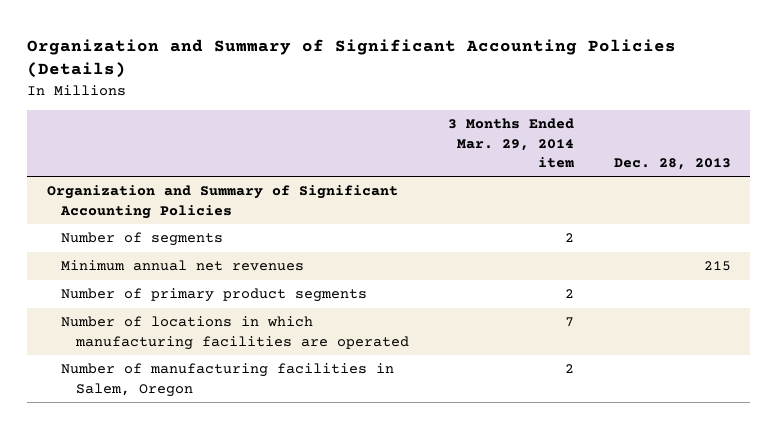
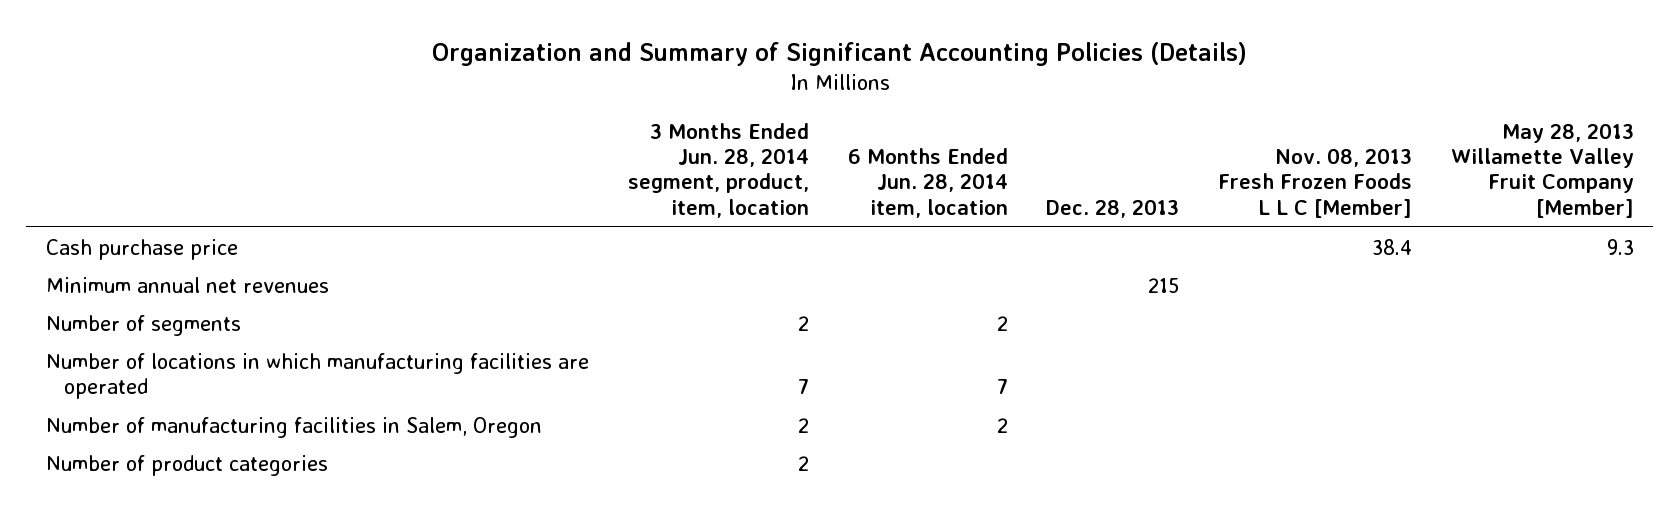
- | 3 Months Ended Mar. 29, 2014 item | Dec. 28, 2013
+ | 3 Months Ended Jun. 28, 2014 segment, product, item, location | 6 Months Ended Jun. 28, 2014 item, location | Dec. 28, 2013 | Nov. 08, 2013 Fresh Frozen Foods L L C [Member] | May 28, 2013 Willamette Valley Fruit Company [Member]
- Organization and Summary of Significant Accounting Policies
+ Cash purchase price | | | | 38.4 | 9.3
- Number of primary product segments | 2 |
moved down: Number of segments | 2 | 2 | | |
+ Number of product categories | 2 | | | |

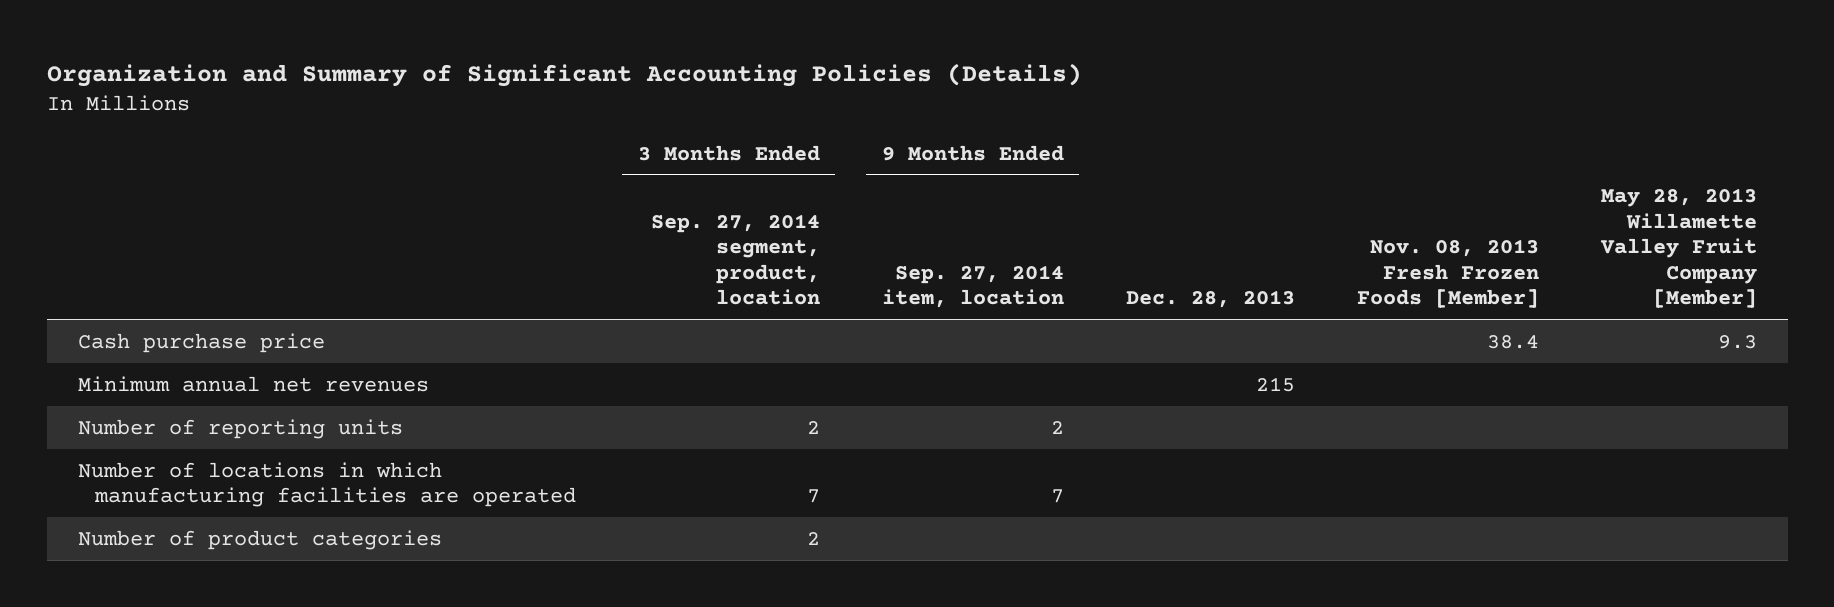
- | 3 Months Ended Jun. 28, 2014 segment, product, item, location | 6 Months Ended Jun. 28, 2014 item, location | Dec. 28, 2013 | Nov. 08, 2013 Fresh Frozen Foods L L C [Member] | May 28, 2013 Willamette Valley Fruit Company [Member]
+ | 3 Months Ended Sep. 27, 2014 segment, product, location | 9 Months Ended Sep. 27, 2014 item, location | Dec. 28, 2013 | Nov. 08, 2013 Fresh Frozen Foods [Member] | May 28, 2013 Willamette Valley Fruit Company [Member]
- Number of segments | 2 | 2 | | |
+ Number of reporting units | 2 | 2 | | |
- Number of manufacturing facilities in Salem, Oregon | 2 | 2 | | |

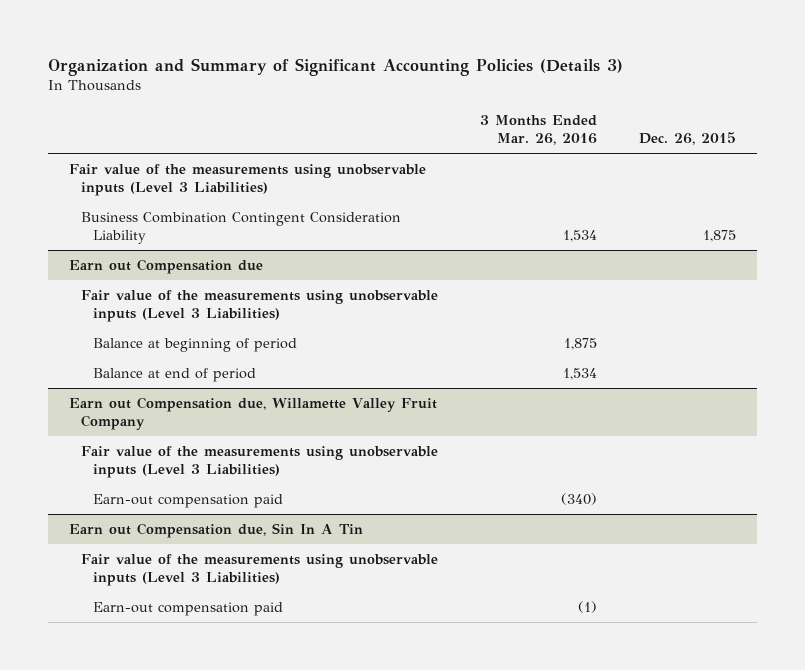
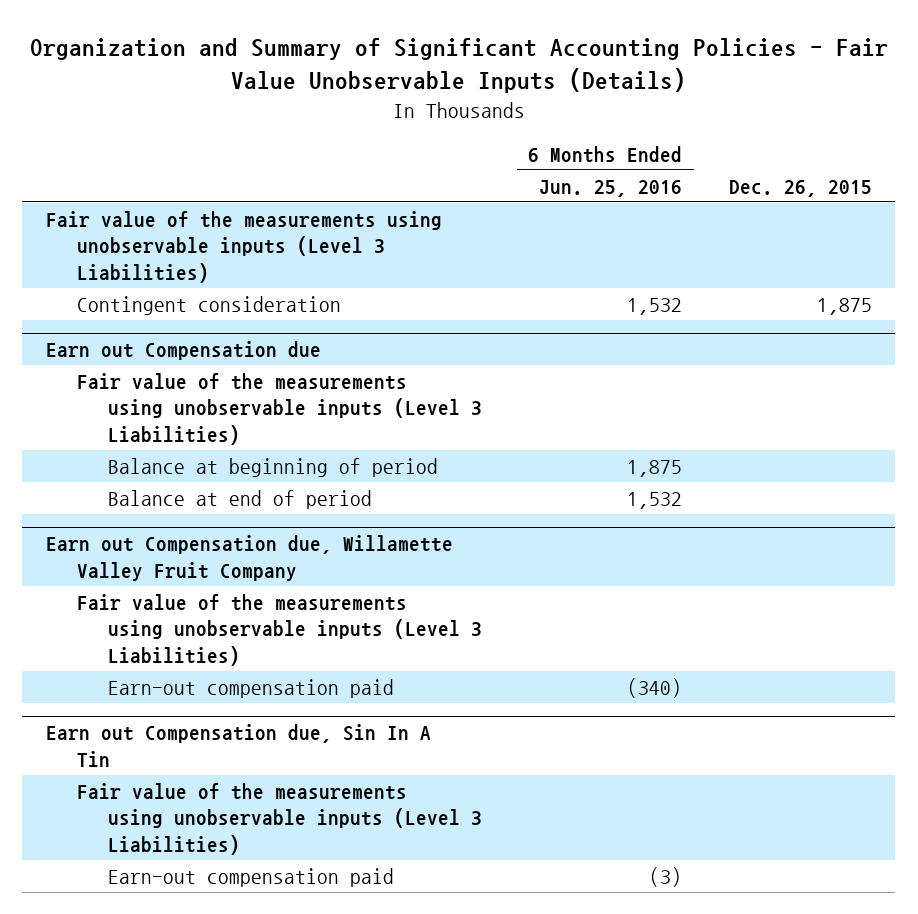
- Organization and Summary of Significant Accounting Policies (Details 3)
+ Organization and Summary of Significant Accounting Policies - Fair Value Unobservable Inputs (Details)
- | 3 Months Ended Mar. 26, 2016 | Dec. 26, 2015
+ | 6 Months Ended Jun. 25, 2016 | Dec. 26, 2015
- Business Combination Contingent Consideration Liability | 1,534 | 1,875
+ Contingent consideration | 1,532 | 1,875

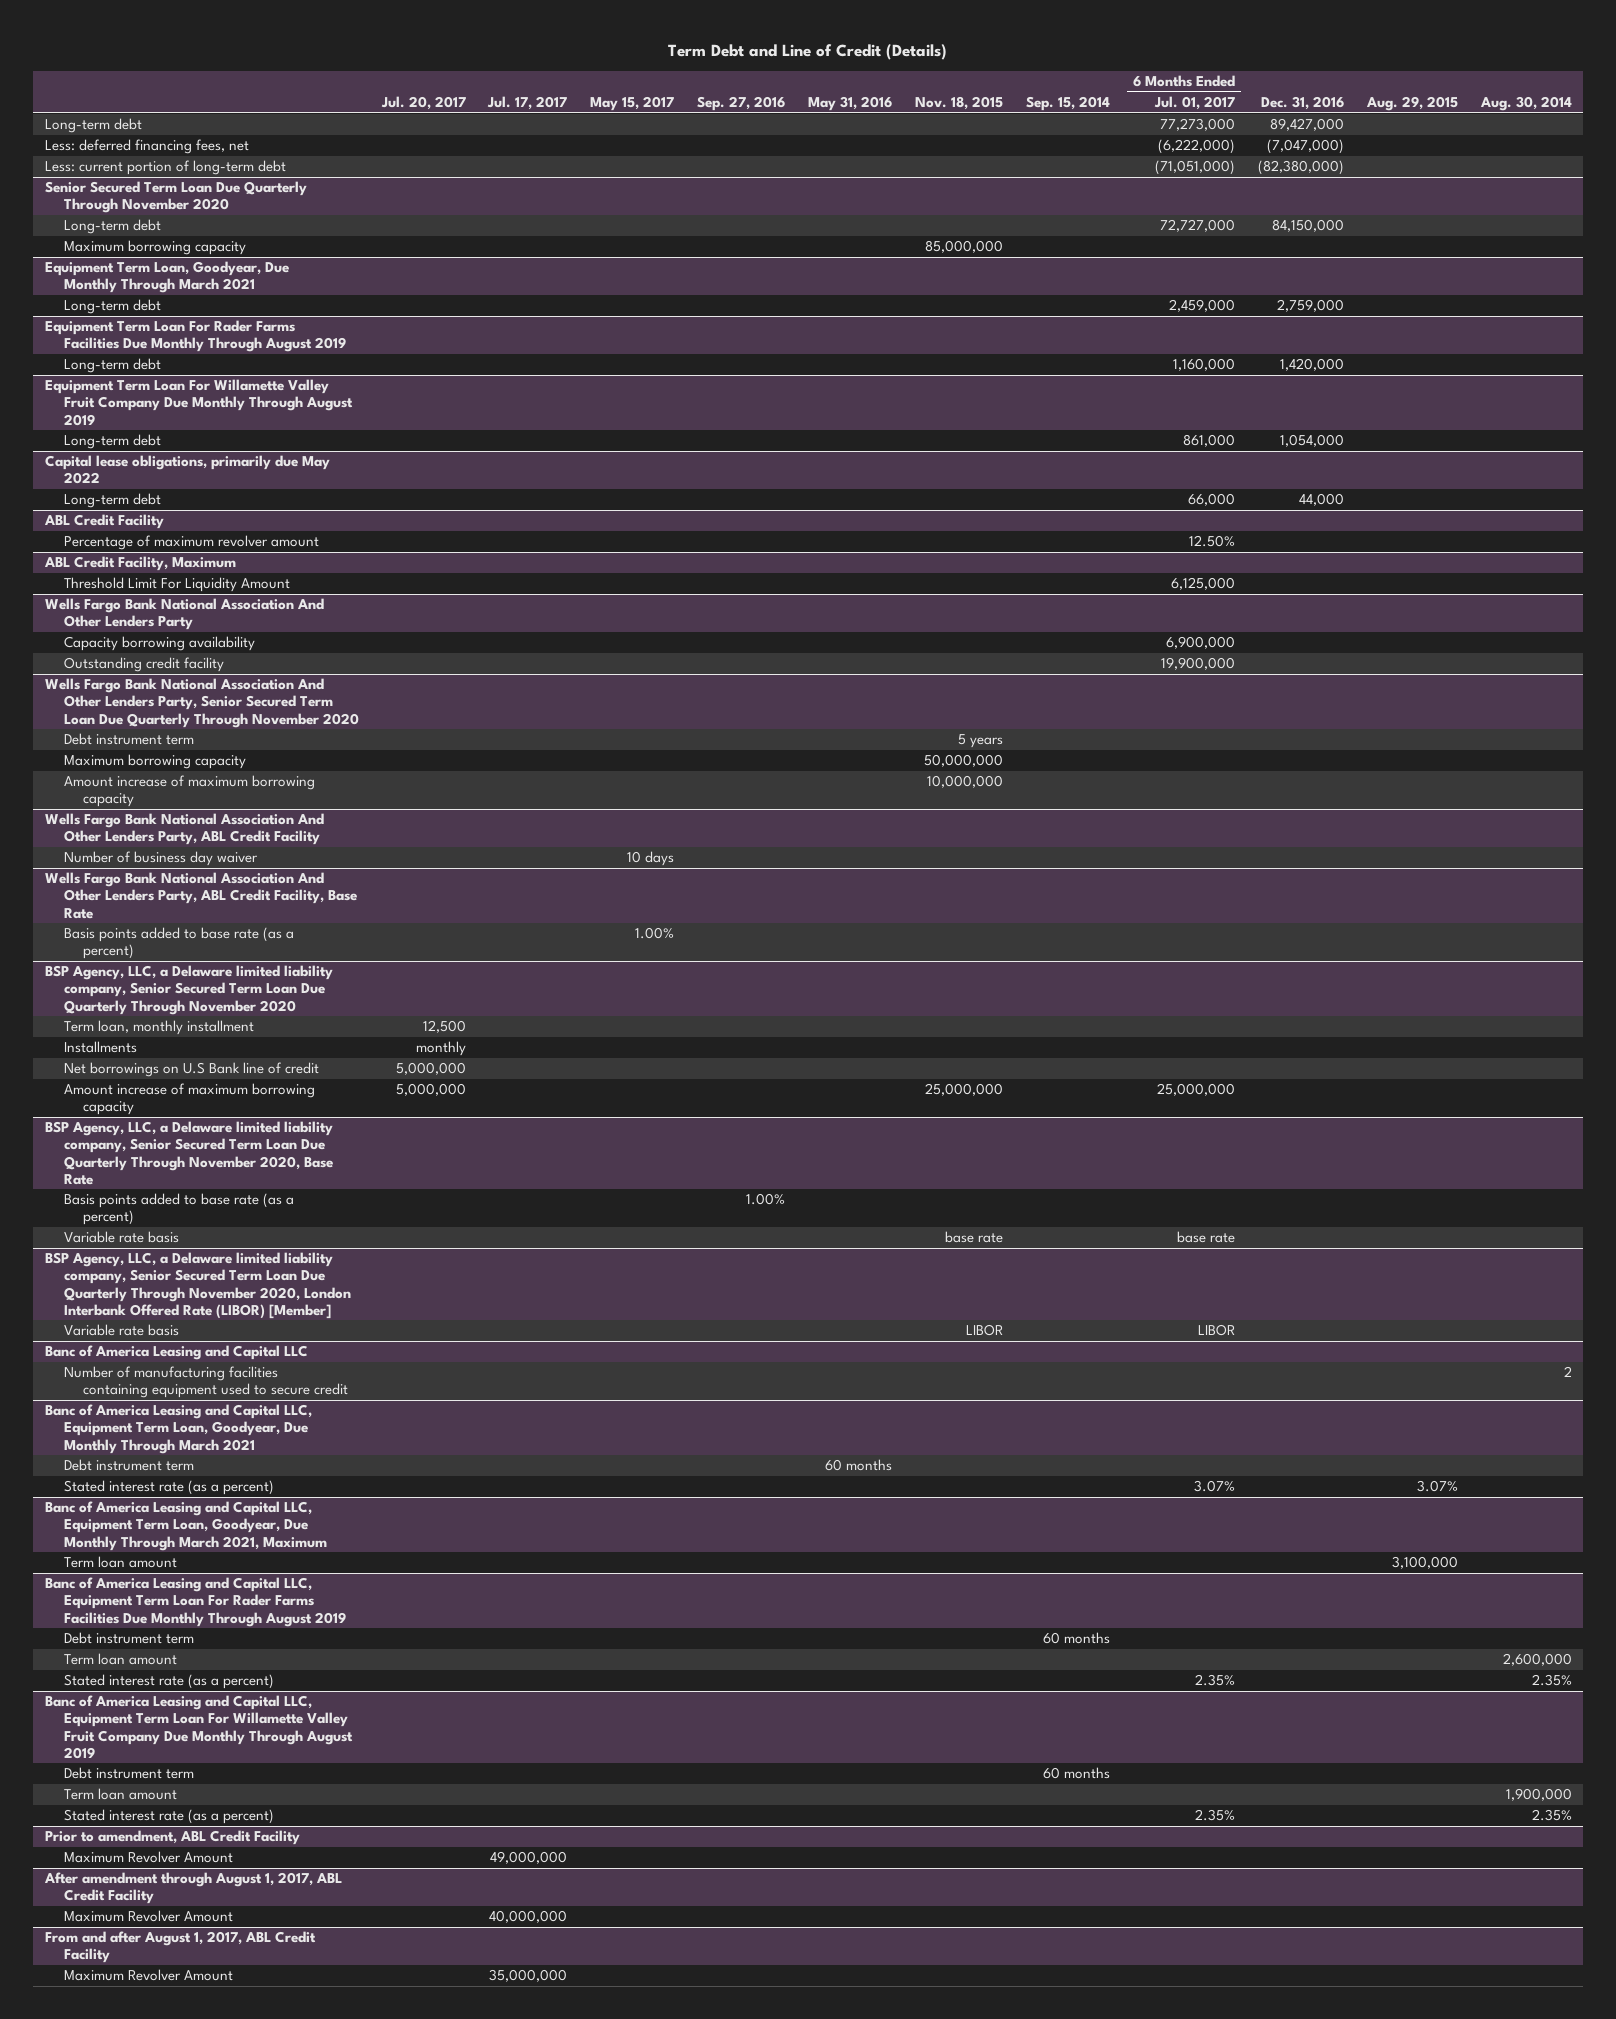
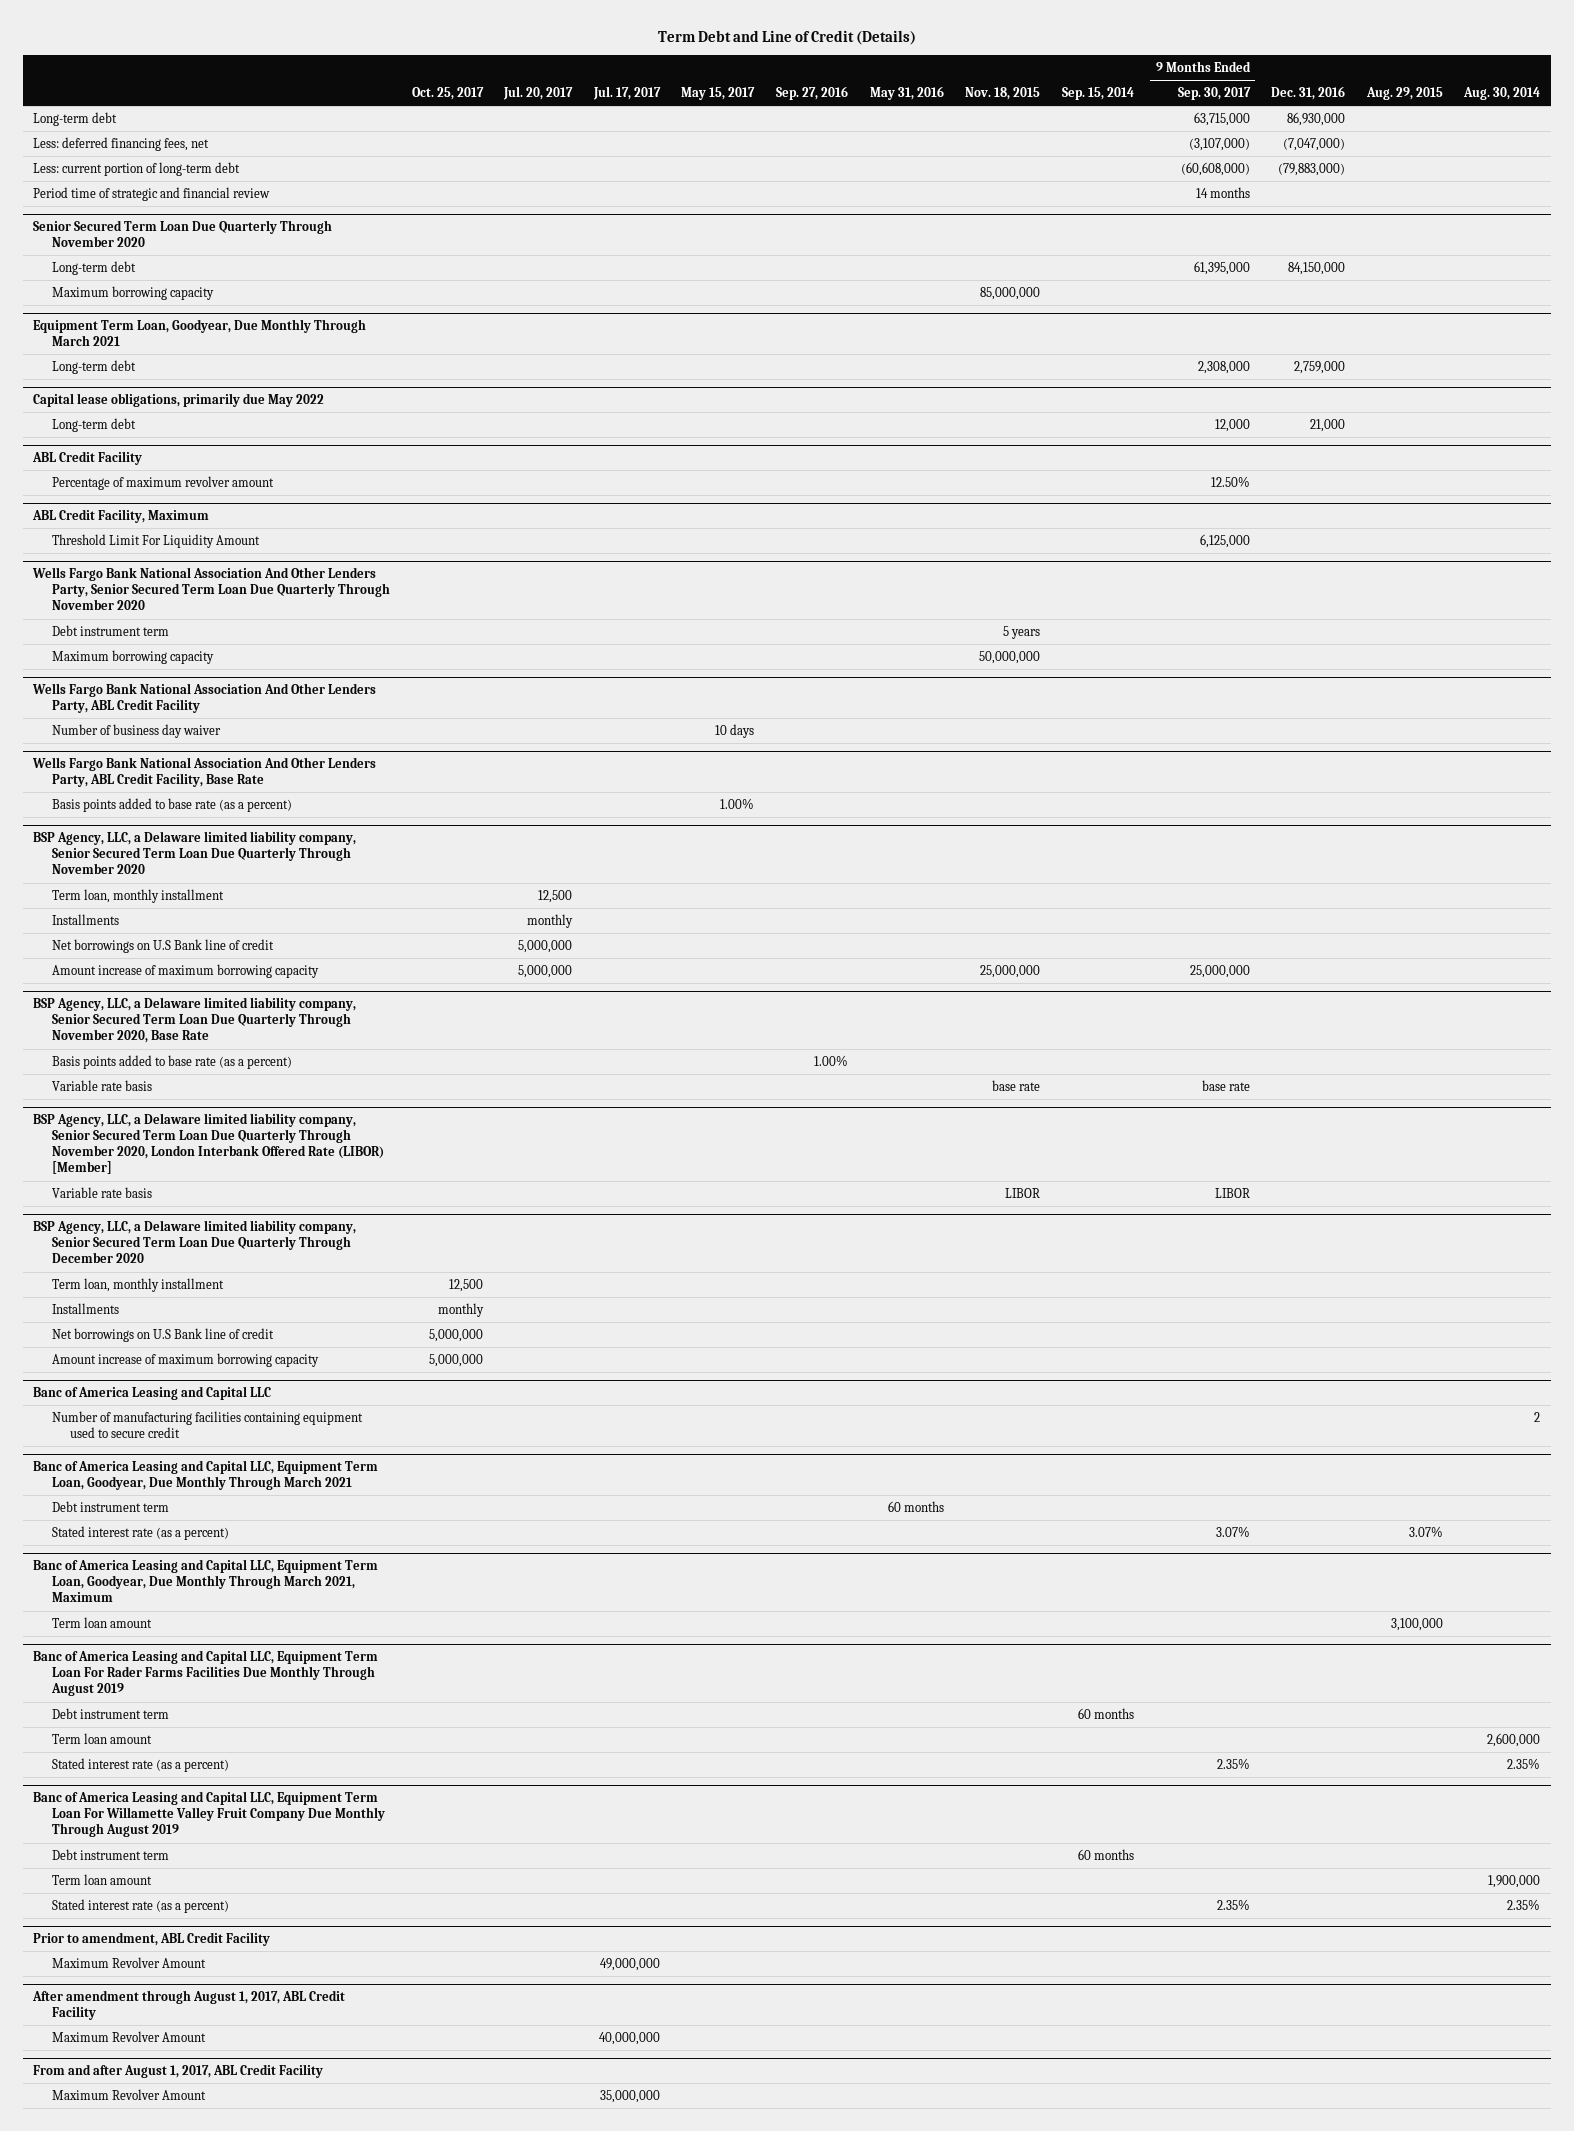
- | Jul. 20, 2017 | Jul. 17, 2017 | May 15, 2017 | Sep. 27, 2016 | May 31, 2016 | Nov. 18, 2015 | Sep. 15, 2014 | 6 Months Ended Jul. 01, 2017 | Dec. 31, 2016 | Aug. 29, 2015 | Aug. 30, 2014
+ | Oct. 25, 2017 | Jul. 20, 2017 | Jul. 17, 2017 | May 15, 2017 | Sep. 27, 2016 | May 31, 2016 | Nov. 18, 2015 | Sep. 15, 2014 | 9 Months Ended Sep. 30, 2017 | Dec. 31, 2016 | Aug. 29, 2015 | Aug. 30, 2014
- Long-term debt | | | | | | | | 77,273,000 | 89,427,000 | |
+ Long-term debt | | | | | | | | | 63,715,000 | 86,930,000 | |
- Less: current portion of long-term debt | | | | | | | | (71,051,000) | (82,380,000) | |
+ Less: current portion of long-term debt | | | | | | | | | (60,608,000) | (79,883,000) | |
+ Period time of strategic and financial review | | | | | | | | | 14 months | | |
- Equipment Term Loan For Rader Farms Facilities Due Monthly Through August 2019
- Long-term debt | | | | | | | | 1,160,000 | 1,420,000 | |
- Equipment Term Loan For Willamette Valley Fruit Company Due Monthly Through August 2019
- Long-term debt | | | | | | | | 861,000 | 1,054,000 | |
@ Capital lease obligations, primarily due May 2022
- Long-term debt | | | | | | | | 66,000 | 44,000 | |
+ Long-term debt | | | | | | | | | 12,000 | 21,000 | |
- Wells Fargo Bank National Association And Other Lenders Party
- Capacity borrowing availability | | | | | | | | 6,900,000 | | |
- Outstanding credit facility | | | | | | | | 19,900,000 | | |
@ Wells Fargo Bank National Association And Other Lenders Party, Senior Secured Term Loan Due Quarterly Through November 2020
- Amount increase of maximum borrowing capacity | | | | | | 10,000,000 | | | | |
+ BSP Agency, LLC, a Delaware limited liability company, Senior Secured Term Loan Due Quarterly Through December 2020
+ Term loan, monthly installment | 12,500 | | | | | | | | | | |
+ Installments | monthly | | | | | | | | | | |
+ Net borrowings on U.S Bank line of credit | 5,000,000 | | | | | | | | | | |
+ Amount increase of maximum borrowing capacity | 5,000,000 | | | | | | | | | | |

